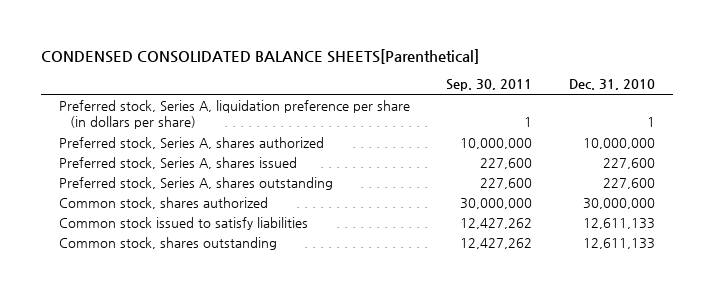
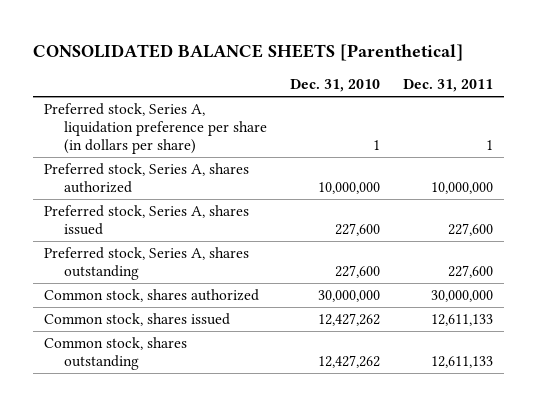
- CONDENSED CONSOLIDATED BALANCE SHEETS[Parenthetical]
+ CONSOLIDATED BALANCE SHEETS [Parenthetical]
- | Sep. 30, 2011 | Dec. 31, 2010
+ | Dec. 31, 2010 | Dec. 31, 2011
- Common stock issued to satisfy liabilities | 12,427,262 | 12,611,133
- Common stock, shares outstanding | 12,427,262 | 12,611,133
+ Common stock, shares issued | 12,427,262 | 12,611,133
+ Common stock, shares outstanding | 12,427,262 | 12,611,133

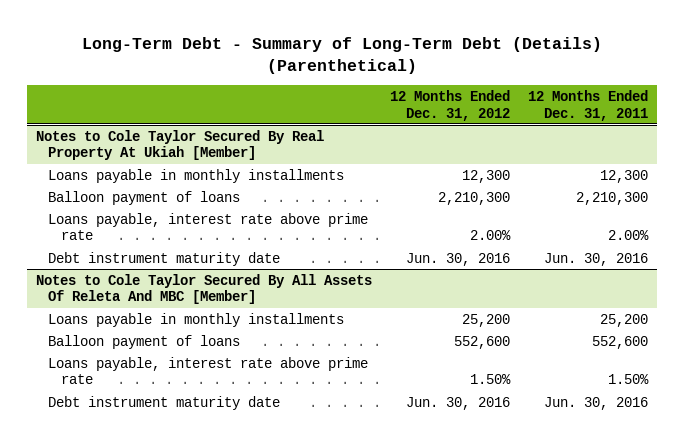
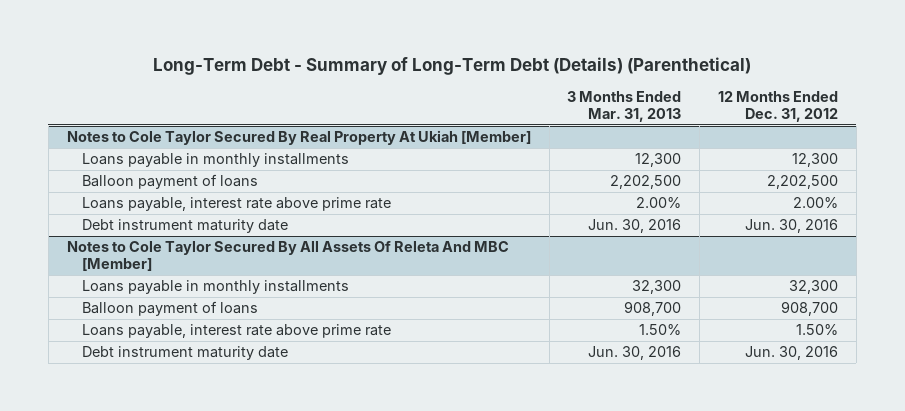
- | 12 Months Ended Dec. 31, 2012 | 12 Months Ended Dec. 31, 2011
+ | 3 Months Ended Mar. 31, 2013 | 12 Months Ended Dec. 31, 2012
@ Notes to Cole Taylor Secured By Real Property At Ukiah [Member]
- Balloon payment of loans | 2,210,300 | 2,210,300
+ Balloon payment of loans | 2,202,500 | 2,202,500
@ Notes to Cole Taylor Secured By All Assets Of Releta And MBC [Member]
- Loans payable in monthly installments | 25,200 | 25,200
- Balloon payment of loans | 552,600 | 552,600
+ Loans payable in monthly installments | 32,300 | 32,300
+ Balloon payment of loans | 908,700 | 908,700

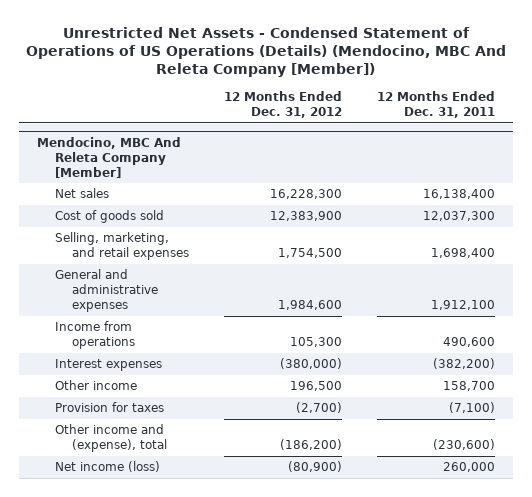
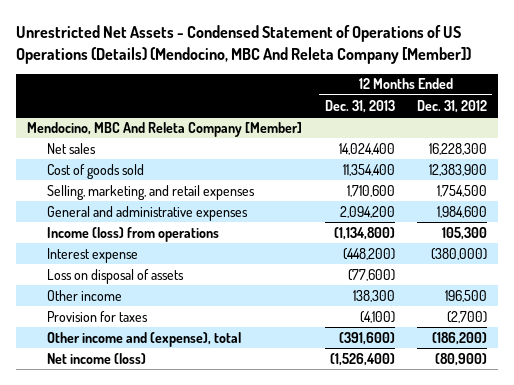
- | 12 Months Ended Dec. 31, 2012 | 12 Months Ended Dec. 31, 2011
+ | 12 Months Ended Dec. 31, 2013 | 12 Months Ended Dec. 31, 2012
@ Mendocino, MBC And Releta Company [Member]
- Income from operations | 105,300 | 490,600
- Interest expenses | (380,000) | (382,200)
+ Income (loss) from operations | (1,134,800) | 105,300
+ Interest expense | (448,200) | (380,000)
+ Loss on disposal of assets | (77,600) |

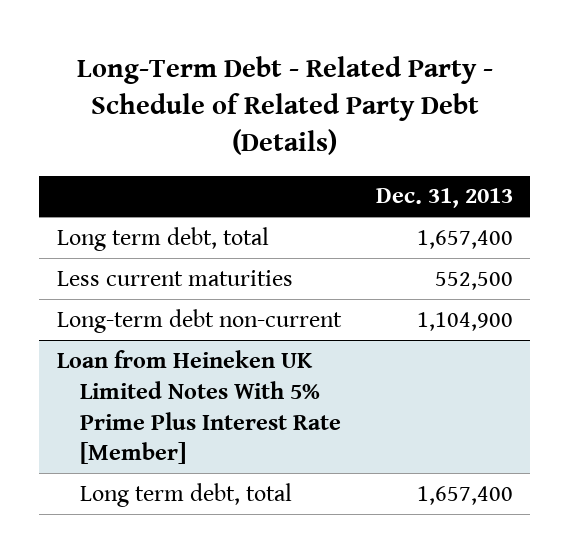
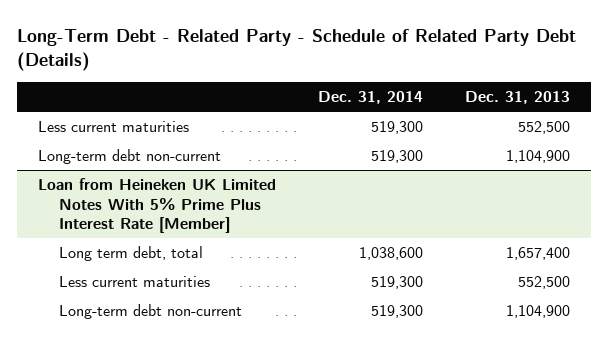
- | Dec. 31, 2013
+ | Dec. 31, 2014 | Dec. 31, 2013
- Long term debt, total | 1,657,400
@ Loan from Heineken UK Limited Notes With 5% Prime Plus Interest Rate [Member]
+ Less current maturities | 519,300 | 552,500
+ Long-term debt non-current | 519,300 | 1,104,900

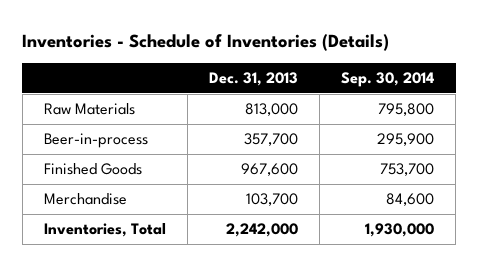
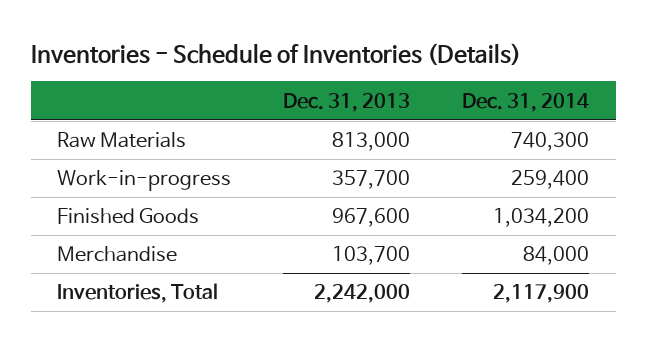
- | Dec. 31, 2013 | Sep. 30, 2014
+ | Dec. 31, 2013 | Dec. 31, 2014
- Beer-in-process | 357,700 | 295,900
+ Work-in-progress | 357,700 | 259,400

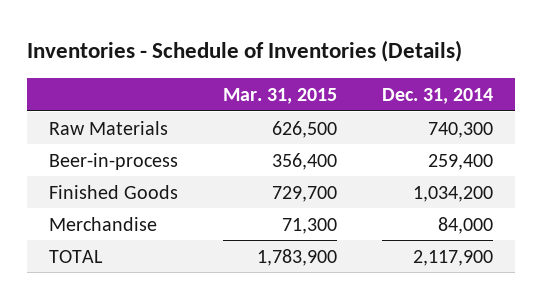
- | Dec. 31, 2013 | Dec. 31, 2014
+ | Mar. 31, 2015 | Dec. 31, 2014
- Work-in-progress | 357,700 | 259,400
+ Beer-in-process | 356,400 | 259,400
- Inventories, Total | 2,242,000 | 2,117,900
+ TOTAL | 1,783,900 | 2,117,900

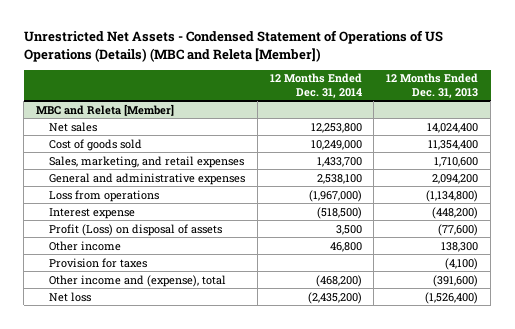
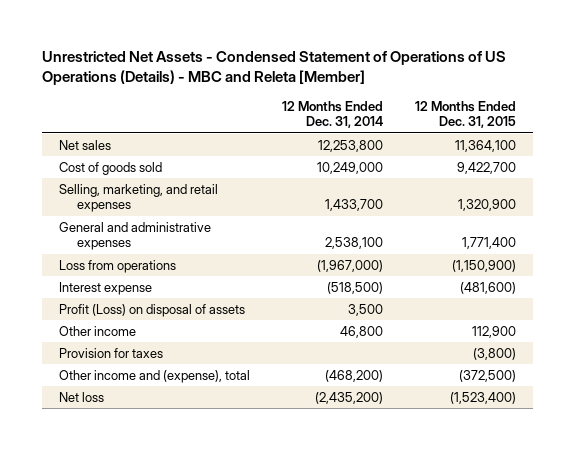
- Unrestricted Net Assets - Condensed Statement of Operations of US Operations (Details) (MBC and Releta [Member])
+ Unrestricted Net Assets - Condensed Statement of Operations of US Operations (Details) - MBC and Releta [Member]
- | 12 Months Ended Dec. 31, 2014 | 12 Months Ended Dec. 31, 2013
+ | 12 Months Ended Dec. 31, 2014 | 12 Months Ended Dec. 31, 2015
- MBC and Releta [Member]
- Sales, marketing, and retail expenses | 1,433,700 | 1,710,600
+ Selling, marketing, and retail expenses | 1,433,700 | 1,320,900

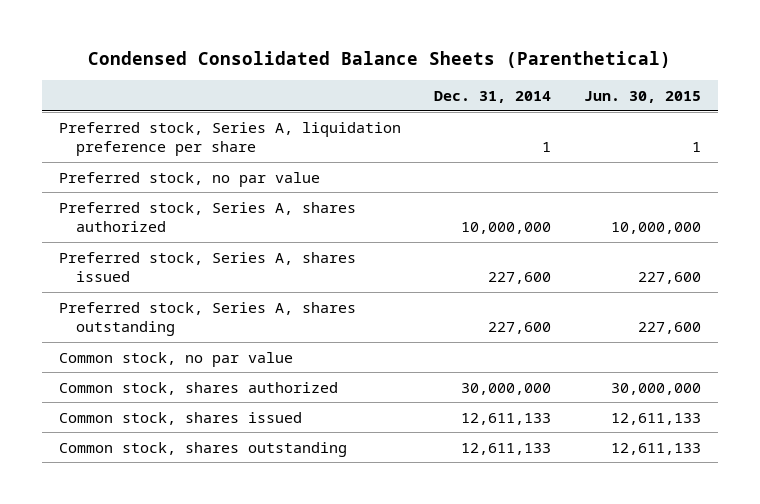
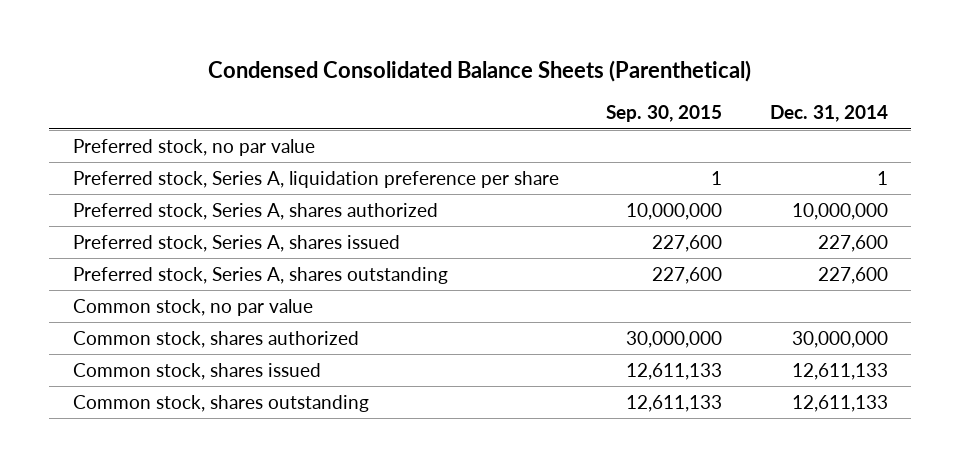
- | Dec. 31, 2014 | Jun. 30, 2015
+ | Sep. 30, 2015 | Dec. 31, 2014
moved down: Preferred stock, Series A, liquidation preference per share | 1 | 1

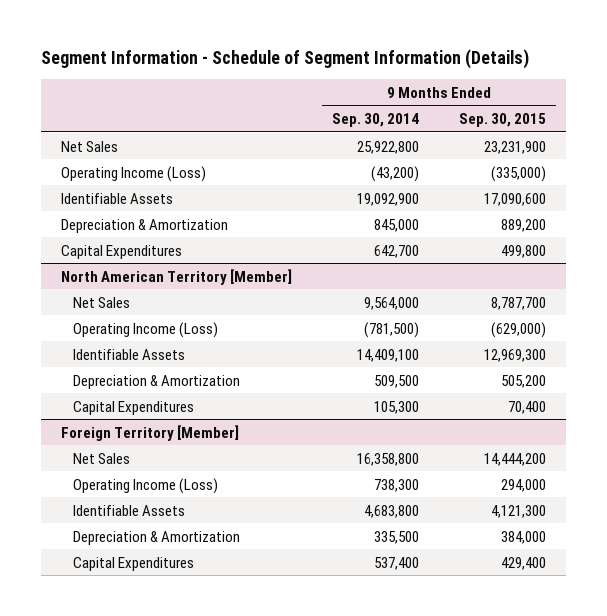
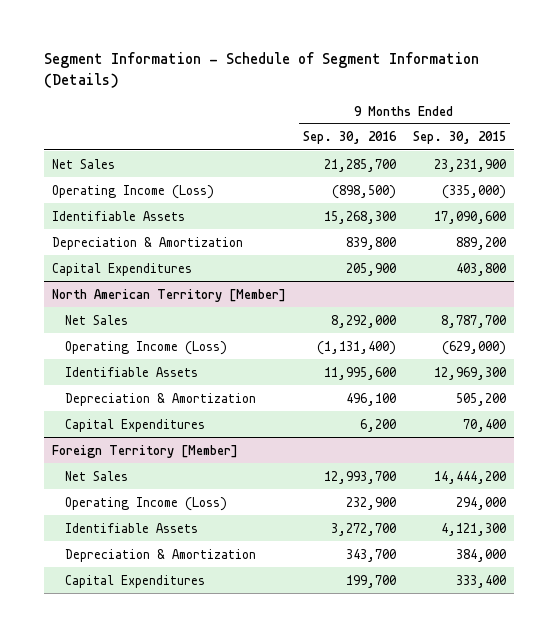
- | 9 Months Ended Sep. 30, 2014 | 9 Months Ended Sep. 30, 2015
+ | 9 Months Ended Sep. 30, 2016 | 9 Months Ended Sep. 30, 2015
- Capital Expenditures | 642,700 | 499,800
+ Capital Expenditures | 205,900 | 403,800
@ Foreign Territory [Member]
- Capital Expenditures | 537,400 | 429,400
+ Capital Expenditures | 199,700 | 333,400

